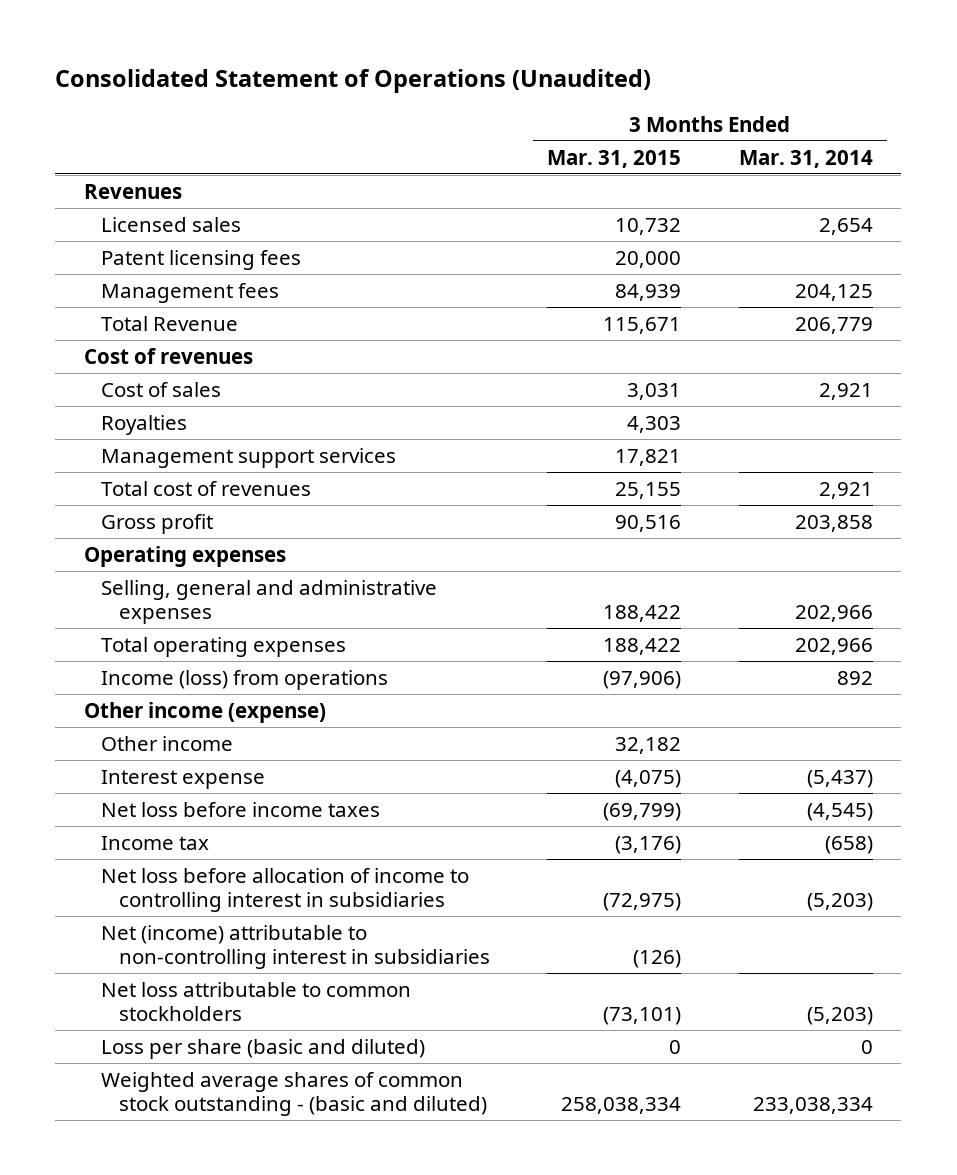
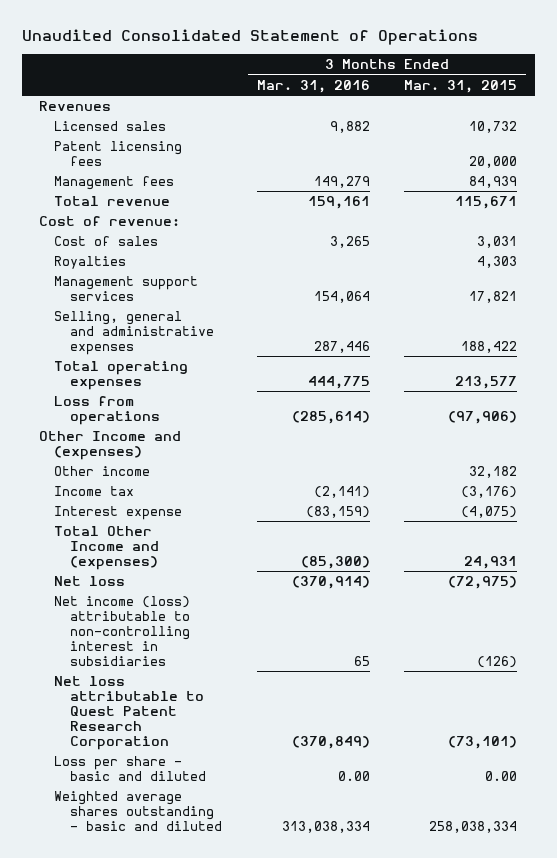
- Consolidated Statement of Operations (Unaudited)
+ Unaudited Consolidated Statement of Operations
- | 3 Months Ended Mar. 31, 2015 | 3 Months Ended Mar. 31, 2014
+ | 3 Months Ended Mar. 31, 2016 | 3 Months Ended Mar. 31, 2015
- Total Revenue | 115,671 | 206,779
- Cost of revenues
+ Total revenue | 159,161 | 115,671
+ Cost of revenue:
- Total cost of revenues | 25,155 | 2,921
- Gross profit | 90,516 | 203,858
- Operating expenses
- Total operating expenses | 188,422 | 202,966
- Income (loss) from operations | (97,906) | 892
- Other income (expense)
+ Total operating expenses | 444,775 | 213,577
+ Loss from operations | (285,614) | (97,906)
+ Other Income and (expenses)
- Net loss before income taxes | (69,799) | (4,545)
- Net loss before allocation of income to controlling interest in subsidiaries | (72,975) | (5,203)
- Net (income) attributable to non-controlling interest in subsidiaries | (126) |
- Net loss attributable to common stockholders | (73,101) | (5,203)
- Loss per share (basic and diluted) | 0 | 0
- Weighted average shares of common stock outstanding - (basic and diluted) | 258,038,334 | 233,038,334
moved down: Interest expense | (83,159) | (4,075)
+ Total Other Income and (expenses) | (85,300) | 24,931
+ Net loss | (370,914) | (72,975)
+ Net income (loss) attributable to non-controlling interest in subsidiaries | 65 | (126)
+ Net loss attributable to Quest Patent Research Corporation | (370,849) | (73,101)
+ Loss per share - basic and diluted | 0.00 | 0.00
+ Weighted average shares outstanding - basic and diluted | 313,038,334 | 258,038,334

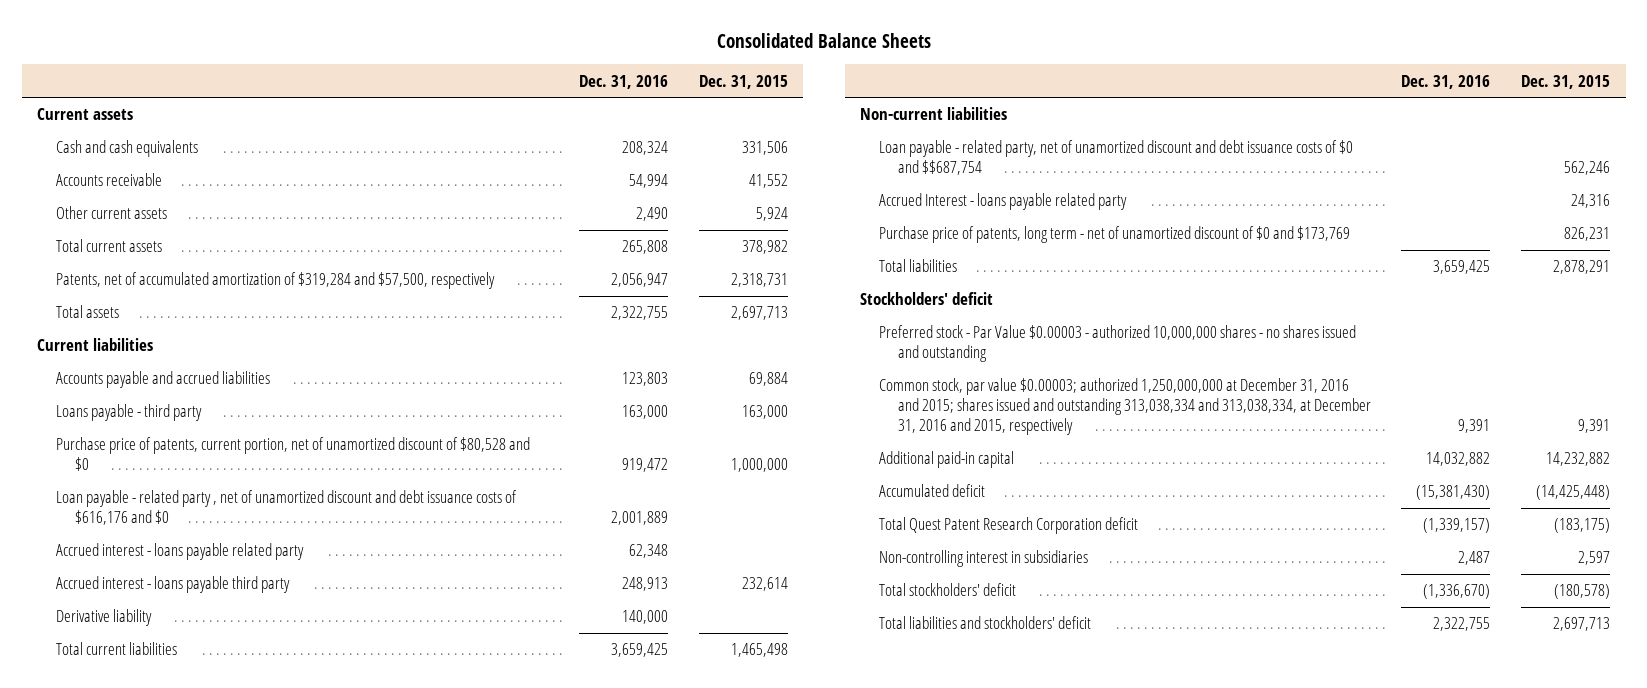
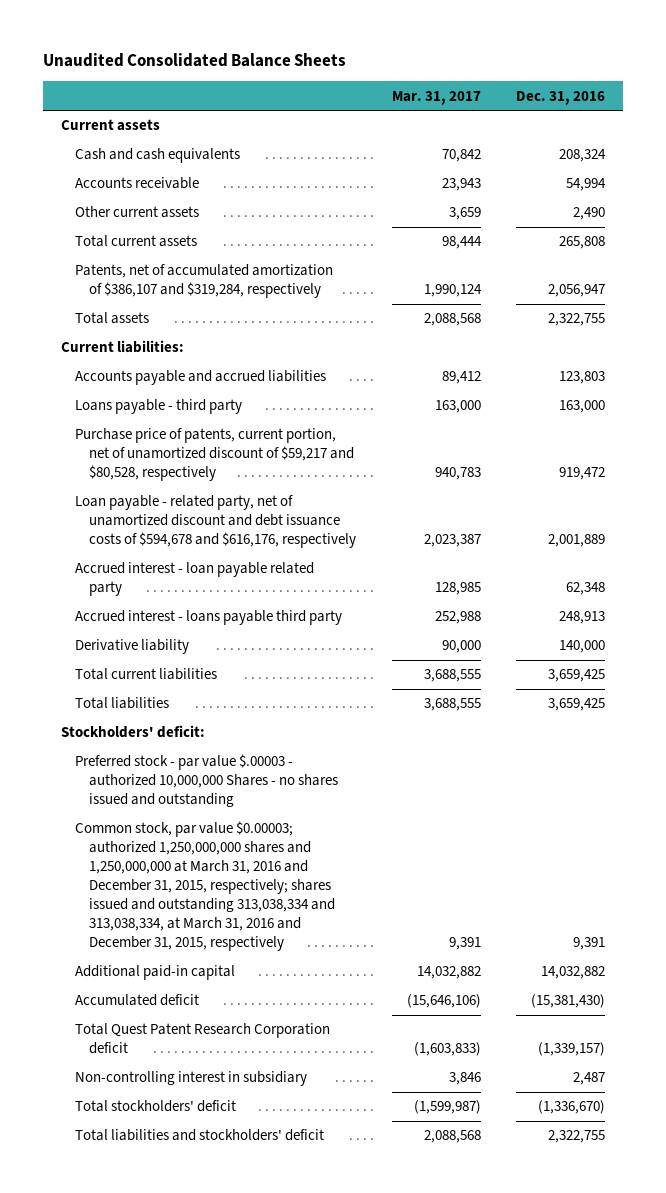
- Consolidated Balance Sheets
+ Unaudited Consolidated Balance Sheets
- | Dec. 31, 2016 | Dec. 31, 2015
+ | Mar. 31, 2017 | Dec. 31, 2016
- Patents, net of accumulated amortization of $319,284 and $57,500, respectively | 2,056,947 | 2,318,731
+ Patents, net of accumulated amortization of $386,107 and $319,284, respectively | 1,990,124 | 2,056,947
- Current liabilities
+ Current liabilities:
- Purchase price of patents, current portion, net of unamortized discount of $80,528 and $0 | 919,472 | 1,000,000
- Loan payable - related party , net of unamortized discount and debt issuance costs of $616,176 and $0 | 2,001,889 |
- Accrued interest - loans payable related party | 62,348 |
+ Purchase price of patents, current portion, net of unamortized discount of $59,217 and $80,528, respectively | 940,783 | 919,472
+ Loan payable - related party, net of unamortized discount and debt issuance costs of $594,678 and $616,176, respectively | 2,023,387 | 2,001,889
+ Accrued interest - loan payable related party | 128,985 | 62,348
- Non-current liabilities
- Loan payable - related party, net of unamortized discount and debt issuance costs of $0 and $$687,754 | | 562,246
- Accrued Interest - loans payable related party | | 24,316
- Purchase price of patents, long term - net of unamortized discount of $0 and $173,769 | | 826,231
- Stockholders' deficit
- Preferred stock - Par Value $0.00003 - authorized 10,000,000 shares - no shares issued and outstanding
- Common stock, par value $0.00003; authorized 1,250,000,000 at December 31, 2016 and 2015; shares issued and outstanding 313,038,334 and 313,038,334, at December 31, 2016 and 2015, respectively | 9,391 | 9,391
+ Stockholders' deficit:
+ Preferred stock - par value $.00003 - authorized 10,000,000 Shares - no shares issued and outstanding
+ Common stock, par value $0.00003; authorized 1,250,000,000 shares and 1,250,000,000 at March 31, 2016 and December 31, 2015, respectively; shares issued and outstanding 313,038,334 and 313,038,334, at March 31, 2016 and December 31, 2015, respectively | 9,391 | 9,391
- Non-controlling interest in subsidiaries | 2,487 | 2,597
+ Non-controlling interest in subsidiary | 3,846 | 2,487

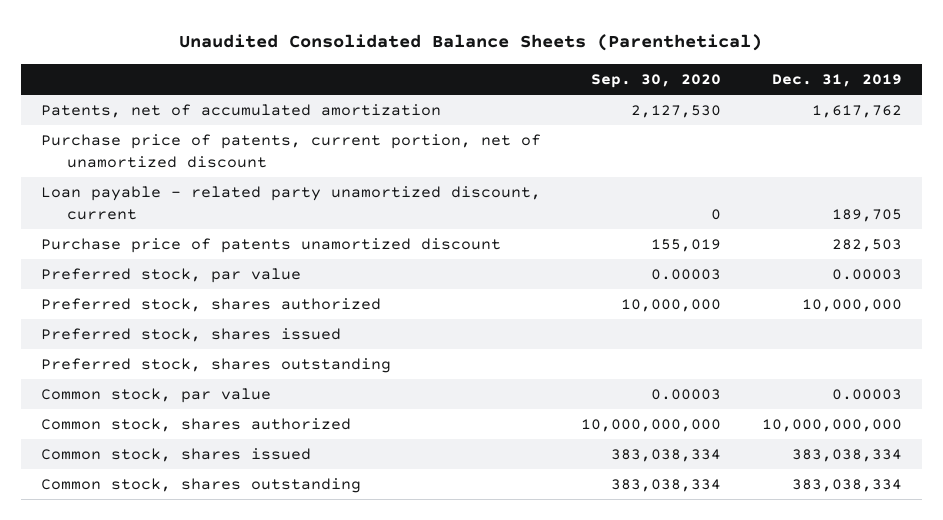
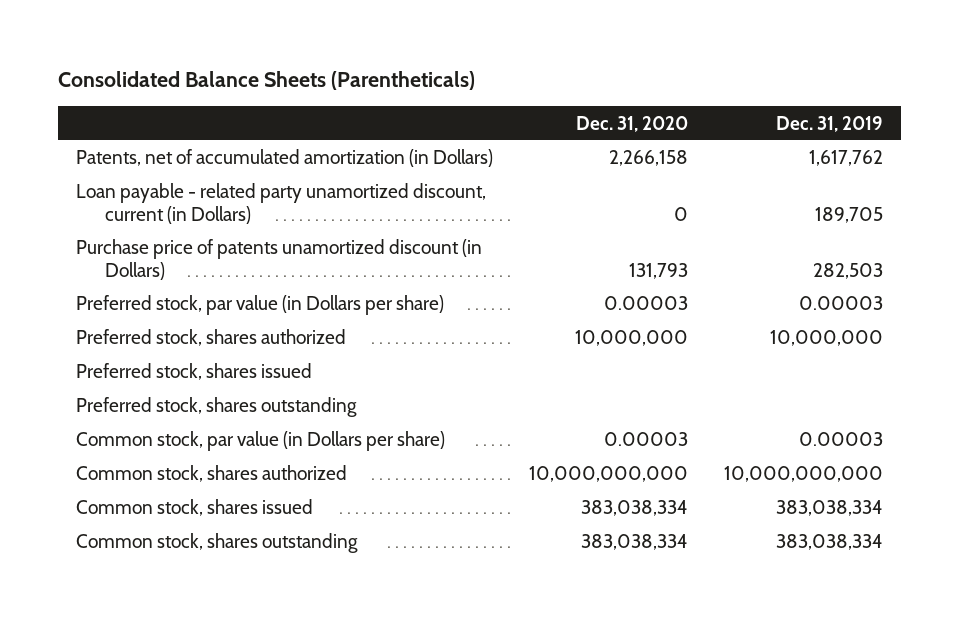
- Unaudited Consolidated Balance Sheets (Parenthetical)
+ Consolidated Balance Sheets (Parentheticals)
- | Sep. 30, 2020 | Dec. 31, 2019
+ | Dec. 31, 2020 | Dec. 31, 2019
- Patents, net of accumulated amortization | 2,127,530 | 1,617,762
- Purchase price of patents, current portion, net of unamortized discount
- Loan payable - related party unamortized discount, current | 0 | 189,705
- Purchase price of patents unamortized discount | 155,019 | 282,503
- Preferred stock, par value | 0.00003 | 0.00003
+ Patents, net of accumulated amortization (in Dollars) | 2,266,158 | 1,617,762
+ Loan payable - related party unamortized discount, current (in Dollars) | 0 | 189,705
+ Purchase price of patents unamortized discount (in Dollars) | 131,793 | 282,503
+ Preferred stock, par value (in Dollars per share) | 0.00003 | 0.00003
- Common stock, par value | 0.00003 | 0.00003
+ Common stock, par value (in Dollars per share) | 0.00003 | 0.00003

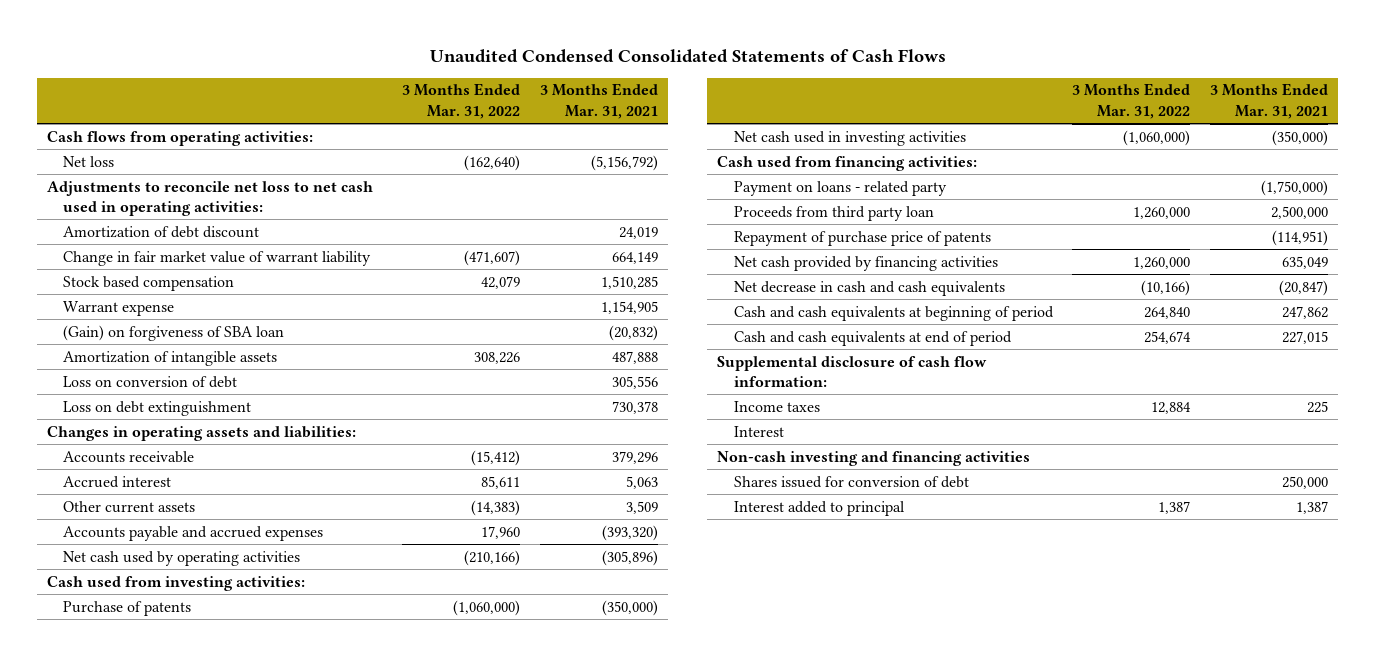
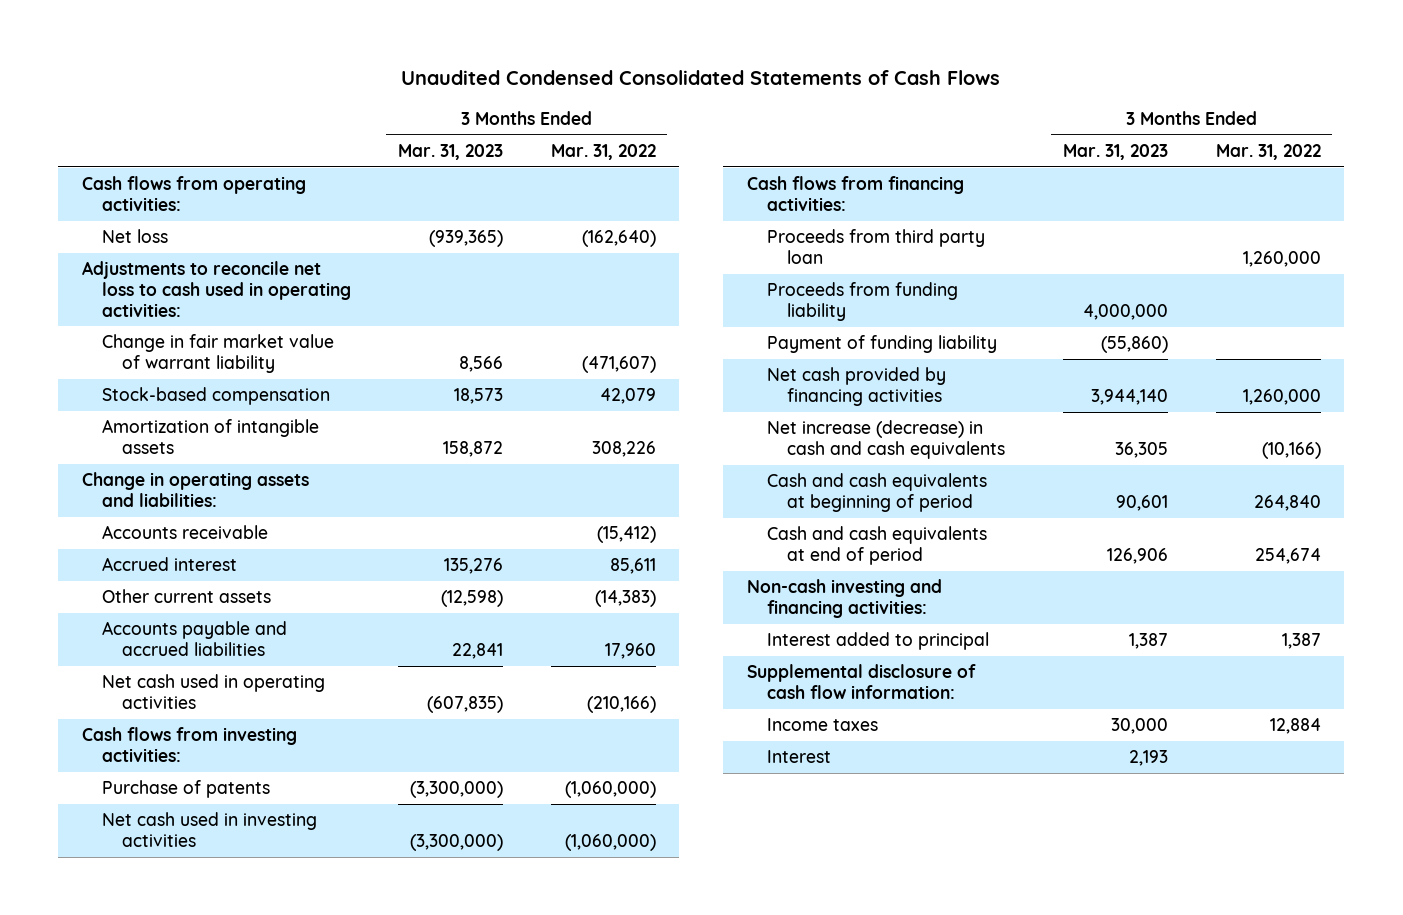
- | 3 Months Ended Mar. 31, 2022 | 3 Months Ended Mar. 31, 2021
+ | 3 Months Ended Mar. 31, 2023 | 3 Months Ended Mar. 31, 2022
- Adjustments to reconcile net loss to net cash used in operating activities:
- Amortization of debt discount | | 24,019
+ Adjustments to reconcile net loss to cash used in operating activities:
- Stock based compensation | 42,079 | 1,510,285
- Warrant expense | | 1,154,905
- (Gain) on forgiveness of SBA loan | | (20,832)
+ Stock-based compensation | 18,573 | 42,079
- Loss on conversion of debt | | 305,556
- Loss on debt extinguishment | | 730,378
- Changes in operating assets and liabilities:
+ Change in operating assets and liabilities:
- Accounts payable and accrued expenses | 17,960 | (393,320)
- Net cash used by operating activities | (210,166) | (305,896)
- Cash used from investing activities:
+ Accounts payable and accrued liabilities | 22,841 | 17,960
+ Net cash used in operating activities | (607,835) | (210,166)
+ Cash flows from investing activities:
- Cash used from financing activities:
- Payment on loans - related party | | (1,750,000)
+ Cash flows from financing activities:
- Repayment of purchase price of patents | | (114,951)
+ Proceeds from funding liability | 4,000,000 |
+ Payment of funding liability | (55,860) |
- Net decrease in cash and cash equivalents | (10,166) | (20,847)
+ Net increase (decrease) in cash and cash equivalents | 36,305 | (10,166)
+ Non-cash investing and financing activities:
moved up: Interest added to principal | 1,387 | 1,387
- Non-cash investing and financing activities
- Shares issued for conversion of debt | | 250,000

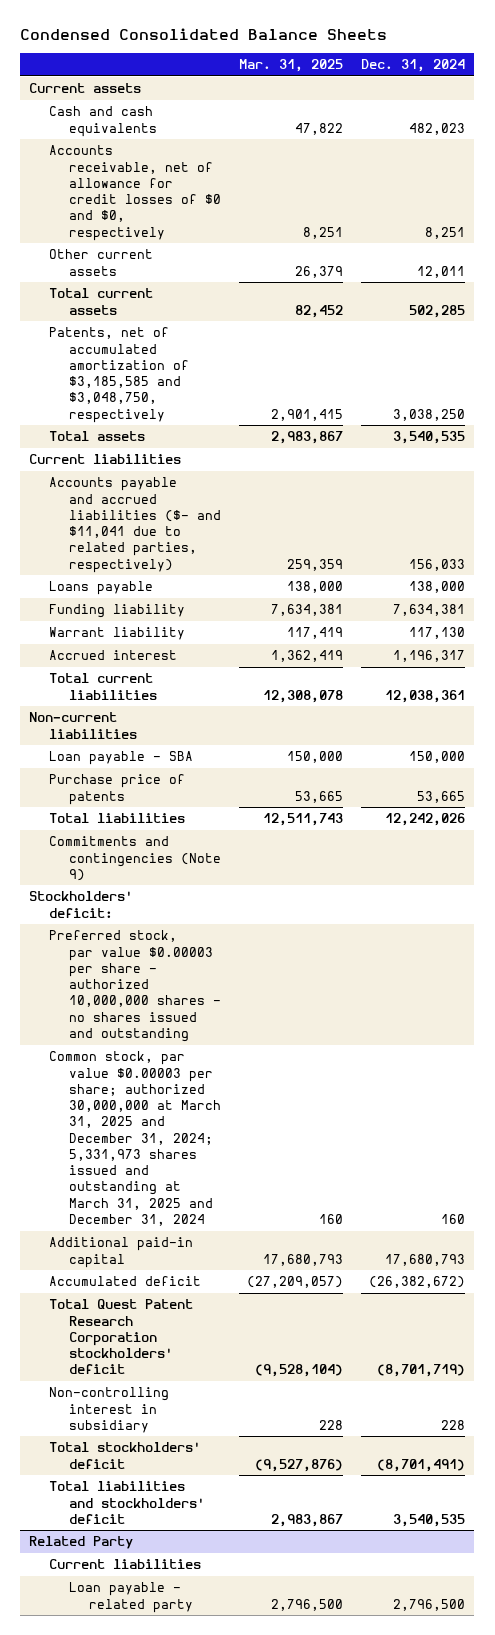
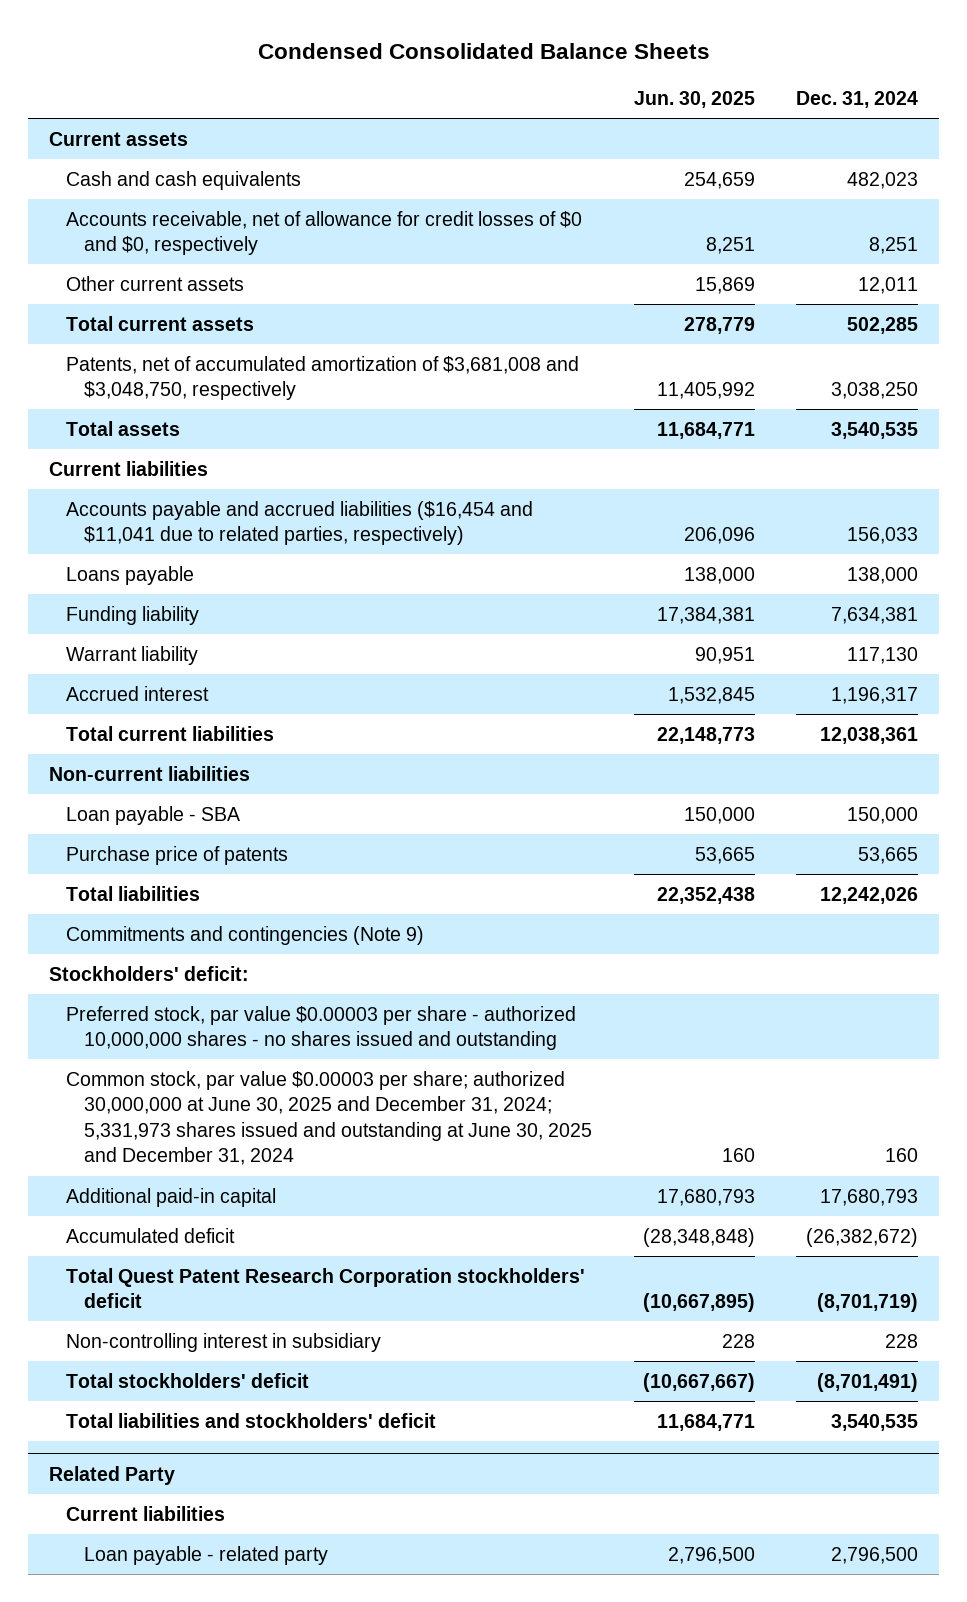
- | Mar. 31, 2025 | Dec. 31, 2024
+ | Jun. 30, 2025 | Dec. 31, 2024
- Patents, net of accumulated amortization of $3,185,585 and $3,048,750, respectively | 2,901,415 | 3,038,250
+ Patents, net of accumulated amortization of $3,681,008 and $3,048,750, respectively | 11,405,992 | 3,038,250
- Accounts payable and accrued liabilities ($- and $11,041 due to related parties, respectively) | 259,359 | 156,033
+ Accounts payable and accrued liabilities ($16,454 and $11,041 due to related parties, respectively) | 206,096 | 156,033
- Common stock, par value $0.00003 per share; authorized 30,000,000 at March 31, 2025 and December 31, 2024; 5,331,973 shares issued and outstanding at March 31, 2025 and December 31, 2024 | 160 | 160
+ Common stock, par value $0.00003 per share; authorized 30,000,000 at June 30, 2025 and December 31, 2024; 5,331,973 shares issued and outstanding at June 30, 2025 and December 31, 2024 | 160 | 160

